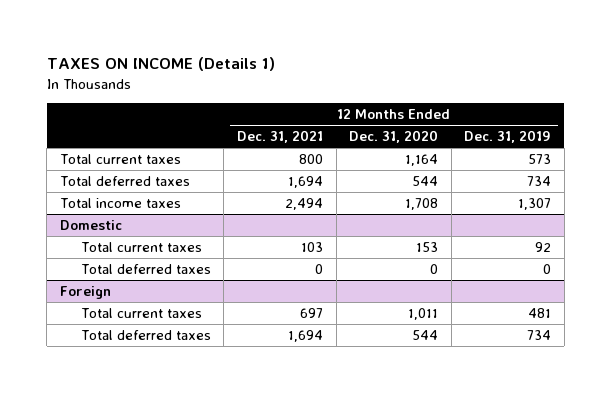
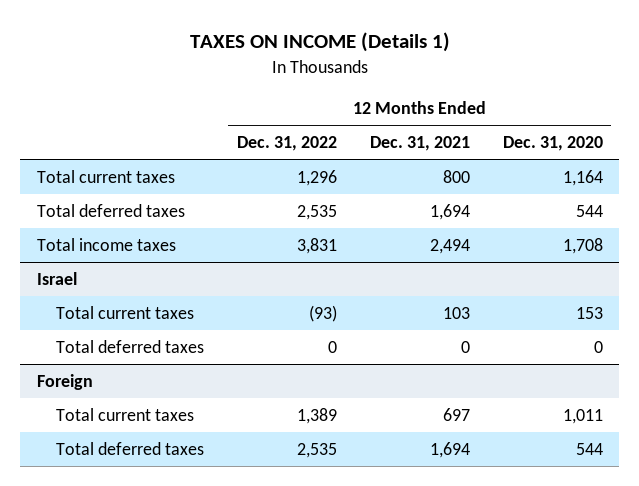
- | 12 Months Ended Dec. 31, 2021 | 12 Months Ended Dec. 31, 2020 | 12 Months Ended Dec. 31, 2019
+ | 12 Months Ended Dec. 31, 2022 | 12 Months Ended Dec. 31, 2021 | 12 Months Ended Dec. 31, 2020
- Domestic
+ Israel

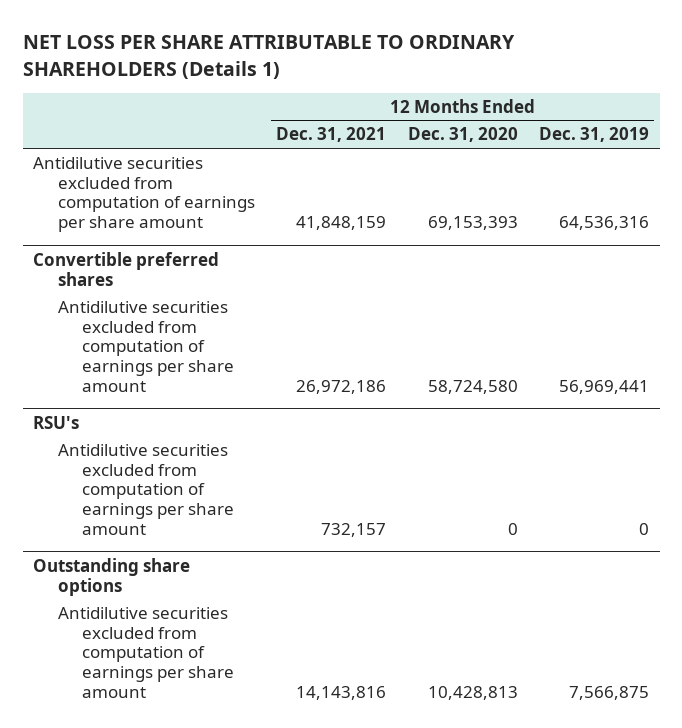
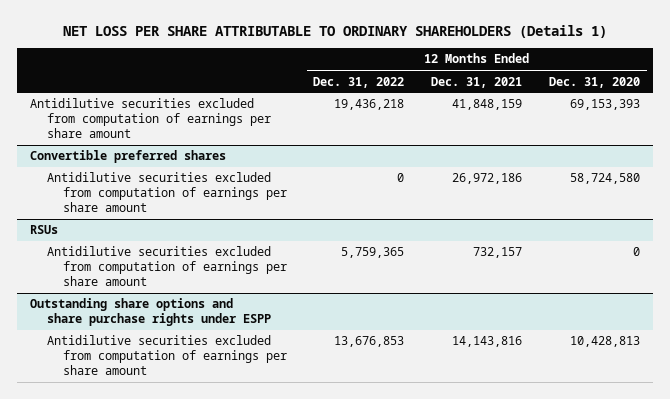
- | 12 Months Ended Dec. 31, 2021 | 12 Months Ended Dec. 31, 2020 | 12 Months Ended Dec. 31, 2019
+ | 12 Months Ended Dec. 31, 2022 | 12 Months Ended Dec. 31, 2021 | 12 Months Ended Dec. 31, 2020
- RSU's
+ RSUs
- Outstanding share options
+ Outstanding share options and share purchase rights under ESPP

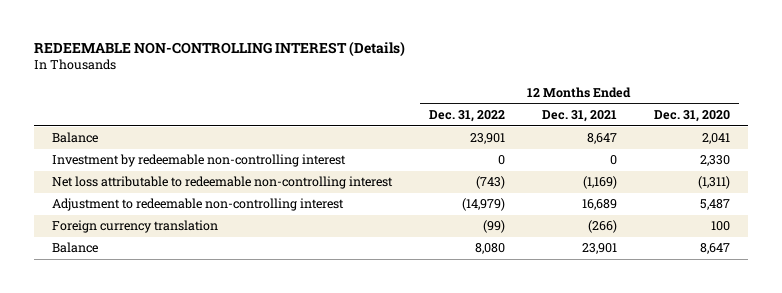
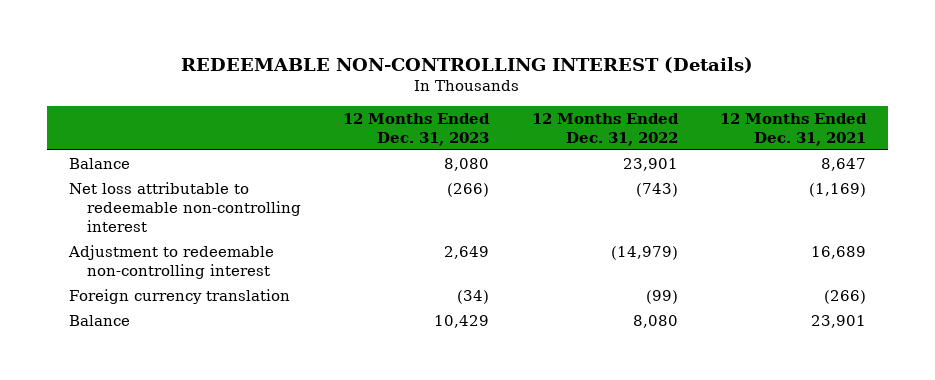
- | 12 Months Ended Dec. 31, 2022 | 12 Months Ended Dec. 31, 2021 | 12 Months Ended Dec. 31, 2020
+ | 12 Months Ended Dec. 31, 2023 | 12 Months Ended Dec. 31, 2022 | 12 Months Ended Dec. 31, 2021
- Investment by redeemable non-controlling interest | 0 | 0 | 2,330

